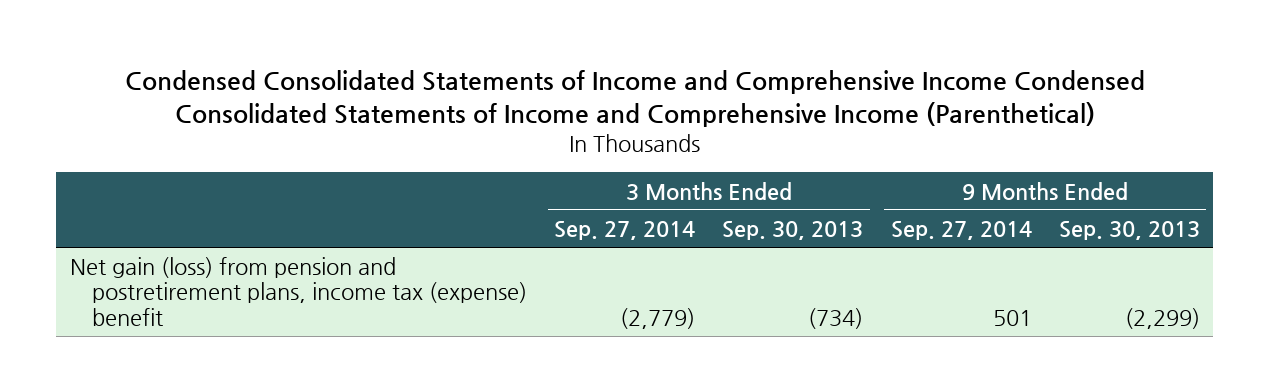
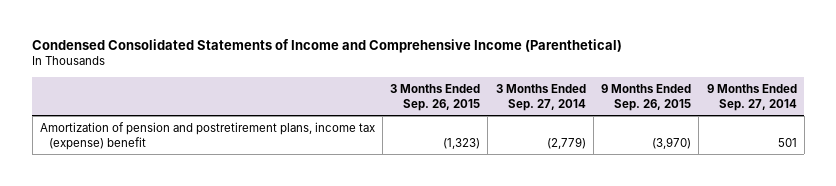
- Condensed Consolidated Statements of Income and Comprehensive Income Condensed Consolidated Statements of Income and Comprehensive Income (Parenthetical)
+ Condensed Consolidated Statements of Income and Comprehensive Income (Parenthetical)
- | 3 Months Ended Sep. 27, 2014 | 3 Months Ended Sep. 30, 2013 | 9 Months Ended Sep. 27, 2014 | 9 Months Ended Sep. 30, 2013
+ | 3 Months Ended Sep. 26, 2015 | 3 Months Ended Sep. 27, 2014 | 9 Months Ended Sep. 26, 2015 | 9 Months Ended Sep. 27, 2014
- Net gain (loss) from pension and postretirement plans, income tax (expense) benefit | (2,779) | (734) | 501 | (2,299)
+ Amortization of pension and postretirement plans, income tax (expense) benefit | (1,323) | (2,779) | (3,970) | 501

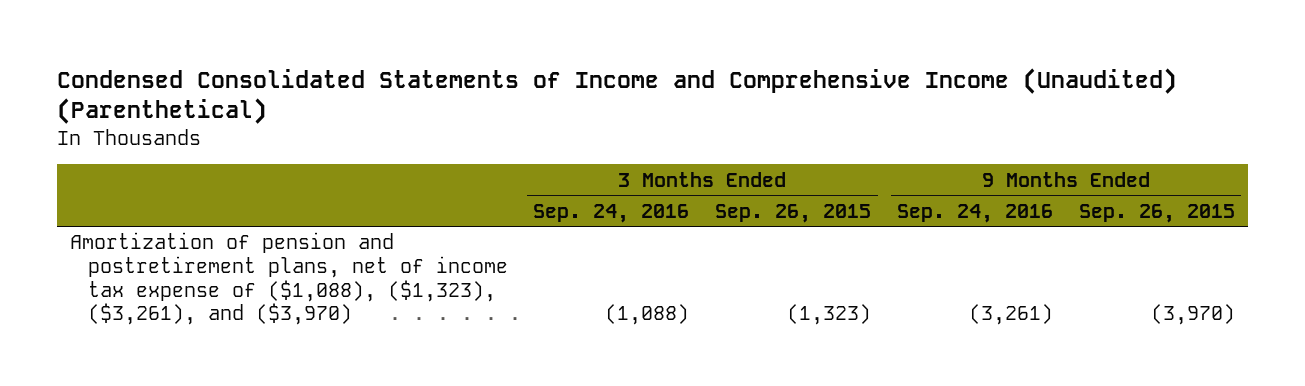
- Condensed Consolidated Statements of Income and Comprehensive Income (Parenthetical)
+ Condensed Consolidated Statements of Income and Comprehensive Income (Unaudited) (Parenthetical)
- | 3 Months Ended Sep. 26, 2015 | 3 Months Ended Sep. 27, 2014 | 9 Months Ended Sep. 26, 2015 | 9 Months Ended Sep. 27, 2014
+ | 3 Months Ended Sep. 24, 2016 | 3 Months Ended Sep. 26, 2015 | 9 Months Ended Sep. 24, 2016 | 9 Months Ended Sep. 26, 2015
- Amortization of pension and postretirement plans, income tax (expense) benefit | (1,323) | (2,779) | (3,970) | 501
+ Amortization of pension and postretirement plans, net of income tax expense of ($1,088), ($1,323), ($3,261), and ($3,970) | (1,088) | (1,323) | (3,261) | (3,970)

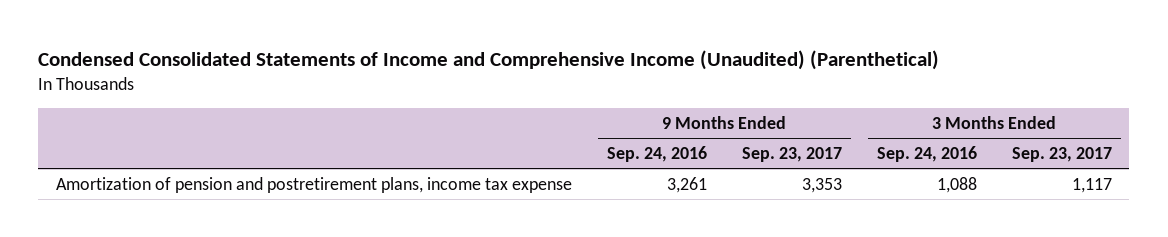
- | 3 Months Ended Sep. 24, 2016 | 3 Months Ended Sep. 26, 2015 | 9 Months Ended Sep. 24, 2016 | 9 Months Ended Sep. 26, 2015
+ | 9 Months Ended Sep. 24, 2016 | 9 Months Ended Sep. 23, 2017 | 3 Months Ended Sep. 24, 2016 | 3 Months Ended Sep. 23, 2017
- Amortization of pension and postretirement plans, net of income tax expense of ($1,088), ($1,323), ($3,261), and ($3,970) | (1,088) | (1,323) | (3,261) | (3,970)
+ Amortization of pension and postretirement plans, income tax expense | 3,261 | 3,353 | 1,088 | 1,117

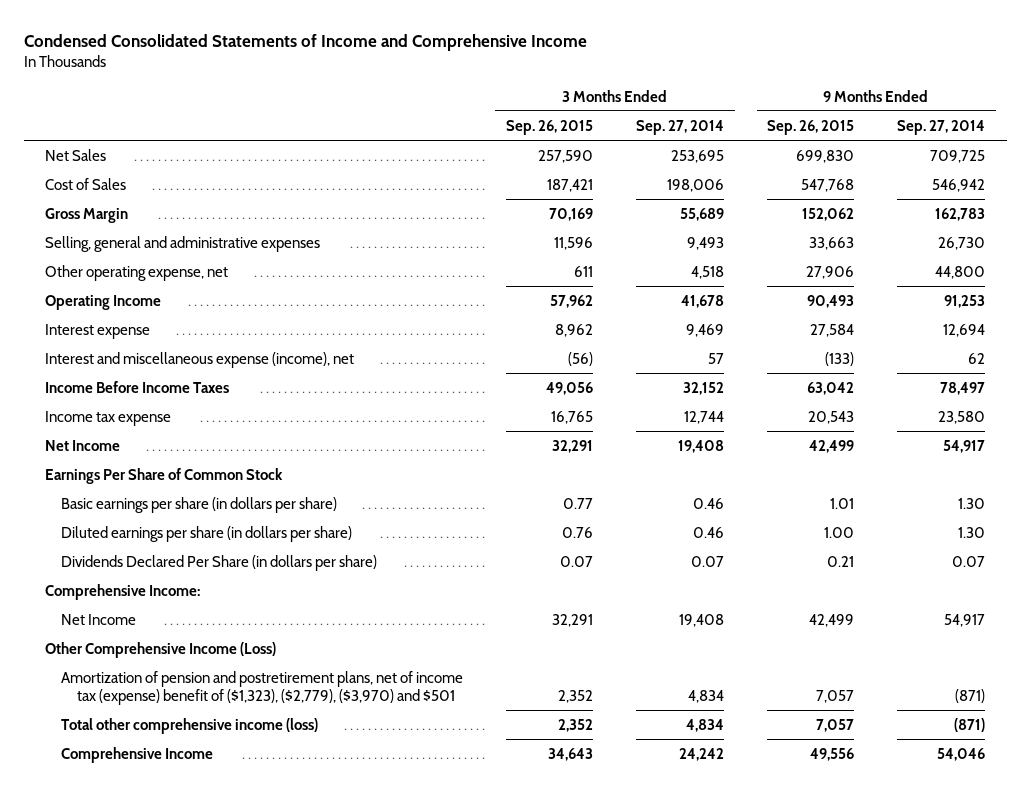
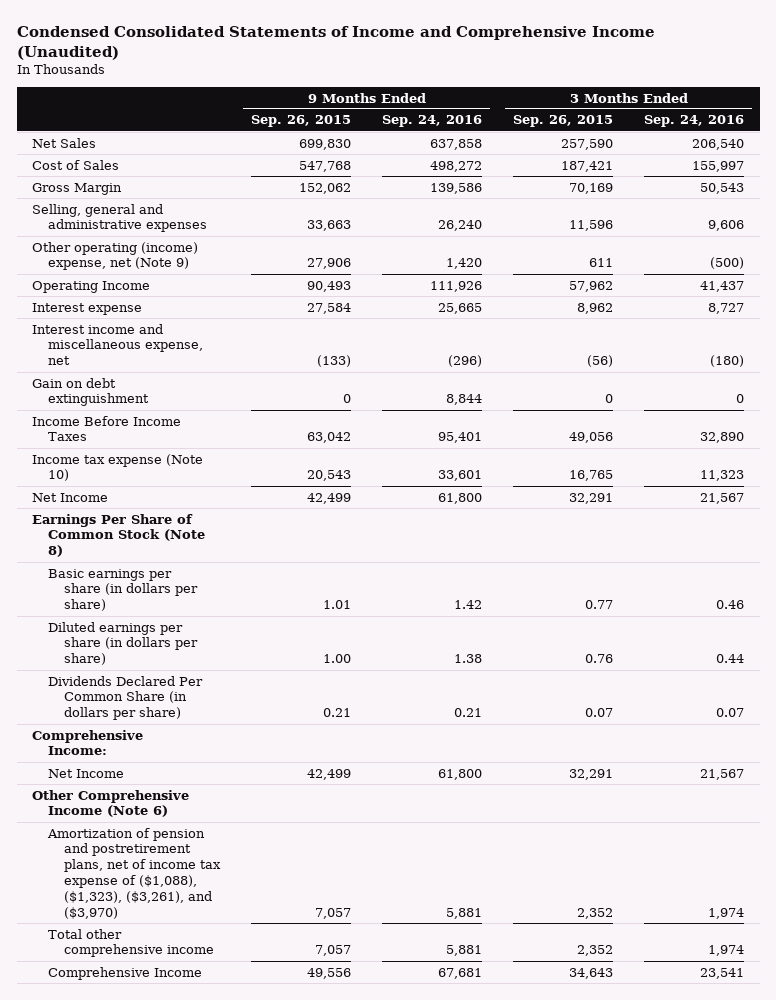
- Condensed Consolidated Statements of Income and Comprehensive Income
+ Condensed Consolidated Statements of Income and Comprehensive Income (Unaudited)
- | 3 Months Ended Sep. 26, 2015 | 3 Months Ended Sep. 27, 2014 | 9 Months Ended Sep. 26, 2015 | 9 Months Ended Sep. 27, 2014
+ | 9 Months Ended Sep. 26, 2015 | 9 Months Ended Sep. 24, 2016 | 3 Months Ended Sep. 26, 2015 | 3 Months Ended Sep. 24, 2016
- Other operating expense, net | 611 | 4,518 | 27,906 | 44,800
+ Other operating (income) expense, net (Note 9) | 27,906 | 1,420 | 611 | (500)
- Interest and miscellaneous expense (income), net | (56) | 57 | (133) | 62
+ Interest income and miscellaneous expense, net | (133) | (296) | (56) | (180)
+ Gain on debt extinguishment | 0 | 8,844 | 0 | 0
- Income tax expense | 16,765 | 12,744 | 20,543 | 23,580
+ Income tax expense (Note 10) | 20,543 | 33,601 | 16,765 | 11,323
- Earnings Per Share of Common Stock
+ Earnings Per Share of Common Stock (Note 8)
- Dividends Declared Per Share (in dollars per share) | 0.07 | 0.07 | 0.21 | 0.07
+ Dividends Declared Per Common Share (in dollars per share) | 0.21 | 0.21 | 0.07 | 0.07
- Other Comprehensive Income (Loss)
- Amortization of pension and postretirement plans, net of income tax (expense) benefit of ($1,323), ($2,779), ($3,970) and $501 | 2,352 | 4,834 | 7,057 | (871)
- Total other comprehensive income (loss) | 2,352 | 4,834 | 7,057 | (871)
+ Other Comprehensive Income (Note 6)
+ Amortization of pension and postretirement plans, net of income tax expense of ($1,088), ($1,323), ($3,261), and ($3,970) | 7,057 | 5,881 | 2,352 | 1,974
+ Total other comprehensive income | 7,057 | 5,881 | 2,352 | 1,974

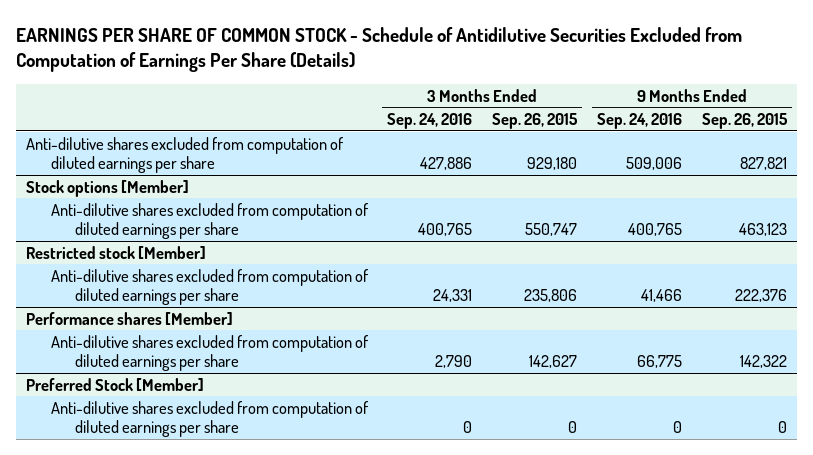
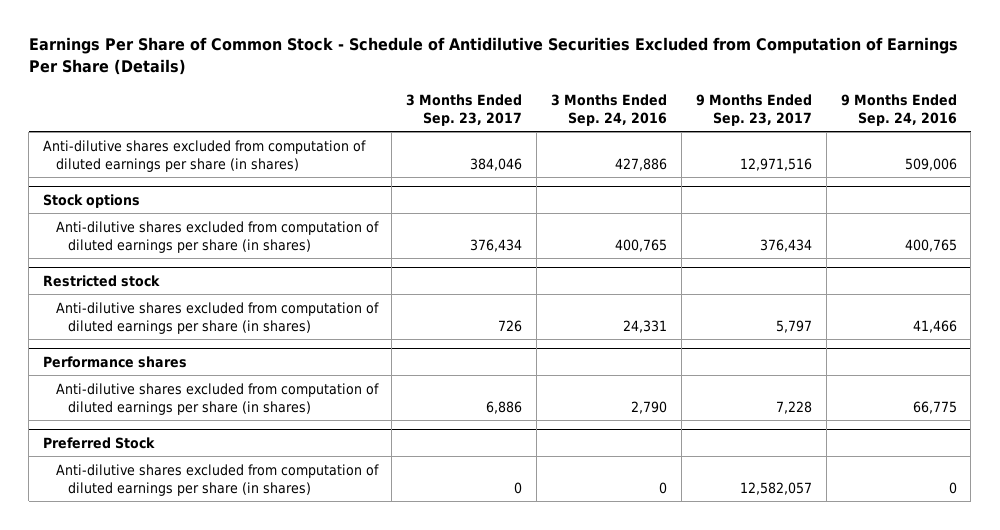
- EARNINGS PER SHARE OF COMMON STOCK - Schedule of Antidilutive Securities Excluded from Computation of Earnings Per Share (Details)
+ Earnings Per Share of Common Stock - Schedule of Antidilutive Securities Excluded from Computation of Earnings Per Share (Details)
- | 3 Months Ended Sep. 24, 2016 | 3 Months Ended Sep. 26, 2015 | 9 Months Ended Sep. 24, 2016 | 9 Months Ended Sep. 26, 2015
+ | 3 Months Ended Sep. 23, 2017 | 3 Months Ended Sep. 24, 2016 | 9 Months Ended Sep. 23, 2017 | 9 Months Ended Sep. 24, 2016
- Anti-dilutive shares excluded from computation of diluted earnings per share | 427,886 | 929,180 | 509,006 | 827,821
- Stock options [Member]
- Anti-dilutive shares excluded from computation of diluted earnings per share | 400,765 | 550,747 | 400,765 | 463,123
- Restricted stock [Member]
- Anti-dilutive shares excluded from computation of diluted earnings per share | 24,331 | 235,806 | 41,466 | 222,376
- Performance shares [Member]
- Anti-dilutive shares excluded from computation of diluted earnings per share | 2,790 | 142,627 | 66,775 | 142,322
- Preferred Stock [Member]
- Anti-dilutive shares excluded from computation of diluted earnings per share | 0 | 0 | 0 | 0
+ Anti-dilutive shares excluded from computation of diluted earnings per share (in shares) | 384,046 | 427,886 | 12,971,516 | 509,006
+ Stock options
+ Anti-dilutive shares excluded from computation of diluted earnings per share (in shares) | 376,434 | 400,765 | 376,434 | 400,765
+ Restricted stock
+ Anti-dilutive shares excluded from computation of diluted earnings per share (in shares) | 726 | 24,331 | 5,797 | 41,466
+ Performance shares
+ Anti-dilutive shares excluded from computation of diluted earnings per share (in shares) | 6,886 | 2,790 | 7,228 | 66,775
+ Preferred Stock
+ Anti-dilutive shares excluded from computation of diluted earnings per share (in shares) | 0 | 0 | 12,582,057 | 0

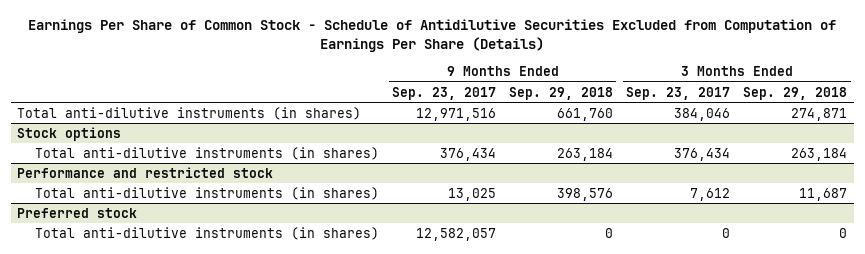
- | 3 Months Ended Sep. 23, 2017 | 3 Months Ended Sep. 24, 2016 | 9 Months Ended Sep. 23, 2017 | 9 Months Ended Sep. 24, 2016
+ | 9 Months Ended Sep. 23, 2017 | 9 Months Ended Sep. 29, 2018 | 3 Months Ended Sep. 23, 2017 | 3 Months Ended Sep. 29, 2018
- Anti-dilutive shares excluded from computation of diluted earnings per share (in shares) | 384,046 | 427,886 | 12,971,516 | 509,006
+ Total anti-dilutive instruments (in shares) | 12,971,516 | 661,760 | 384,046 | 274,871
@ Stock options
- Anti-dilutive shares excluded from computation of diluted earnings per share (in shares) | 376,434 | 400,765 | 376,434 | 400,765
- Restricted stock
- Anti-dilutive shares excluded from computation of diluted earnings per share (in shares) | 726 | 24,331 | 5,797 | 41,466
- Performance shares
- Anti-dilutive shares excluded from computation of diluted earnings per share (in shares) | 6,886 | 2,790 | 7,228 | 66,775
- Preferred Stock
- Anti-dilutive shares excluded from computation of diluted earnings per share (in shares) | 0 | 0 | 12,582,057 | 0
@ Stock options
+ Total anti-dilutive instruments (in shares) | 376,434 | 263,184 | 376,434 | 263,184
+ Performance and restricted stock
+ Total anti-dilutive instruments (in shares) | 13,025 | 398,576 | 7,612 | 11,687
+ Preferred stock
+ Total anti-dilutive instruments (in shares) | 12,582,057 | 0 | 0 | 0

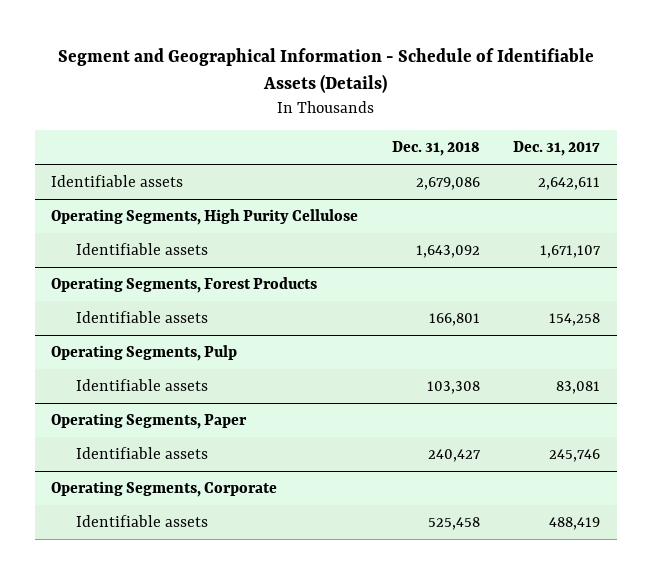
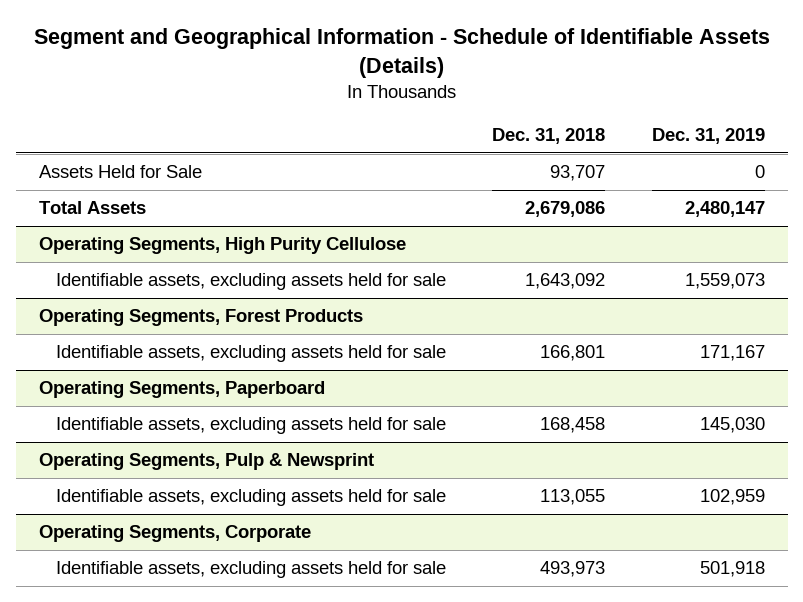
- | Dec. 31, 2018 | Dec. 31, 2017
+ | Dec. 31, 2018 | Dec. 31, 2019
- Identifiable assets | 2,679,086 | 2,642,611
+ Assets Held for Sale | 93,707 | 0
+ Total Assets | 2,679,086 | 2,480,147
@ Operating Segments, High Purity Cellulose
- Identifiable assets | 1,643,092 | 1,671,107
+ Identifiable assets, excluding assets held for sale | 1,643,092 | 1,559,073
@ Operating Segments, Forest Products
- Identifiable assets | 166,801 | 154,258
- Operating Segments, Pulp
- Identifiable assets | 103,308 | 83,081
- Operating Segments, Paper
- Identifiable assets | 240,427 | 245,746
@ Operating Segments, Forest Products
+ Identifiable assets, excluding assets held for sale | 166,801 | 171,167
+ Operating Segments, Paperboard
+ Identifiable assets, excluding assets held for sale | 168,458 | 145,030
+ Operating Segments, Pulp & Newsprint
+ Identifiable assets, excluding assets held for sale | 113,055 | 102,959
@ Operating Segments, Corporate
- Identifiable assets | 525,458 | 488,419
+ Identifiable assets, excluding assets held for sale | 493,973 | 501,918

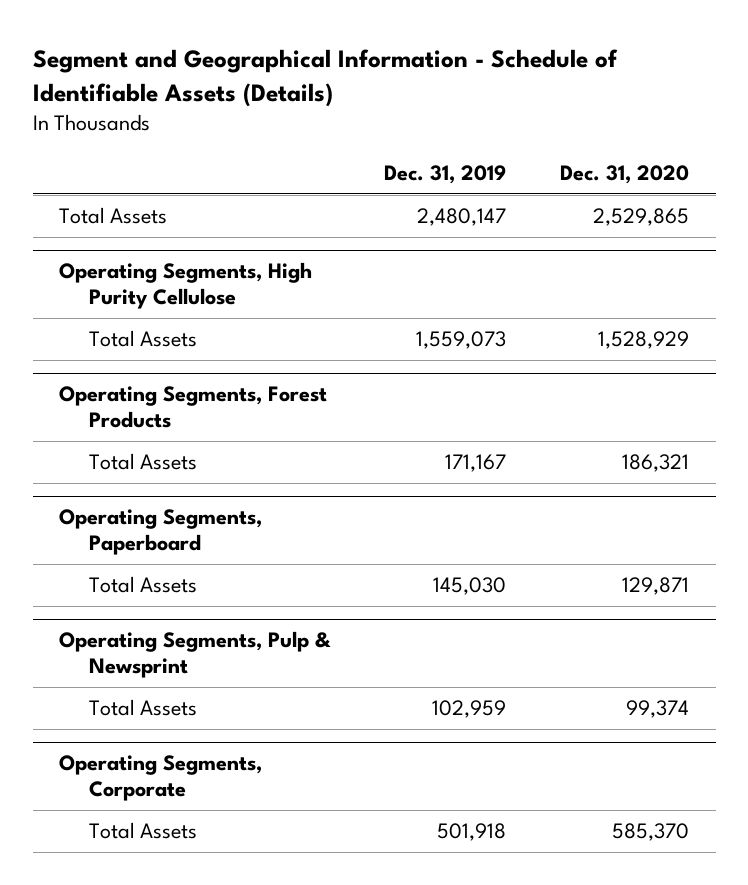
- | Dec. 31, 2018 | Dec. 31, 2019
+ | Dec. 31, 2019 | Dec. 31, 2020
- Assets Held for Sale | 93,707 | 0
@ Operating Segments, High Purity Cellulose
- Identifiable assets, excluding assets held for sale | 1,643,092 | 1,559,073
+ Total Assets | 1,559,073 | 1,528,929
@ Operating Segments, Forest Products
- Identifiable assets, excluding assets held for sale | 166,801 | 171,167
+ Total Assets | 171,167 | 186,321
@ Operating Segments, Paperboard
- Identifiable assets, excluding assets held for sale | 168,458 | 145,030
+ Total Assets | 145,030 | 129,871
@ Operating Segments, Pulp & Newsprint
- Identifiable assets, excluding assets held for sale | 113,055 | 102,959
+ Total Assets | 102,959 | 99,374
@ Operating Segments, Corporate
- Identifiable assets, excluding assets held for sale | 493,973 | 501,918
+ Total Assets | 501,918 | 585,370

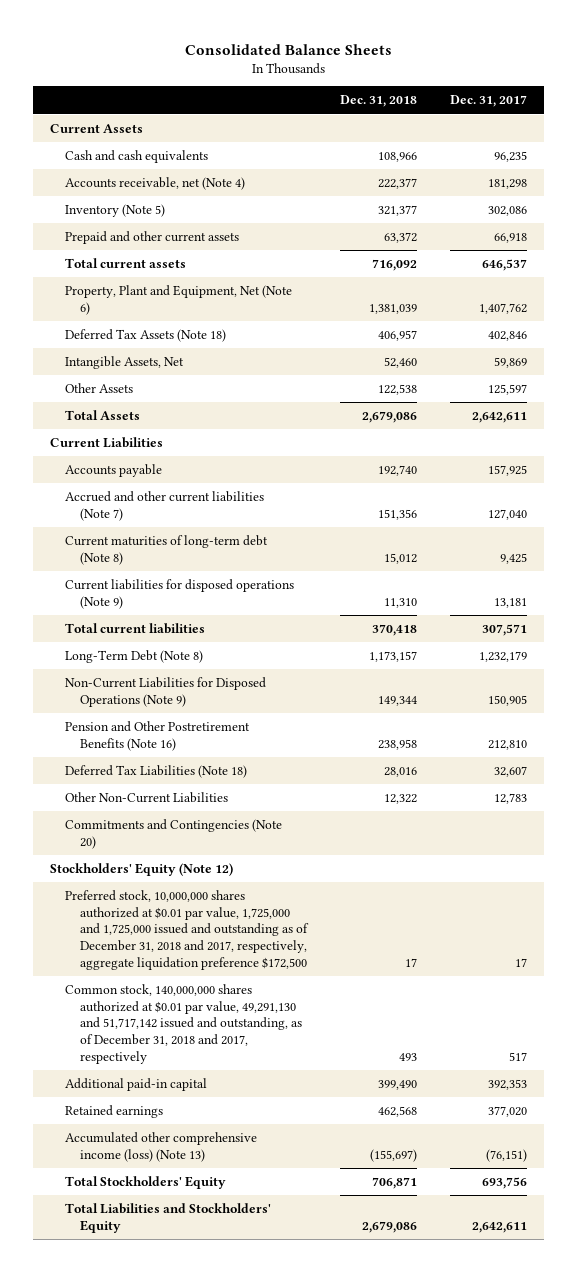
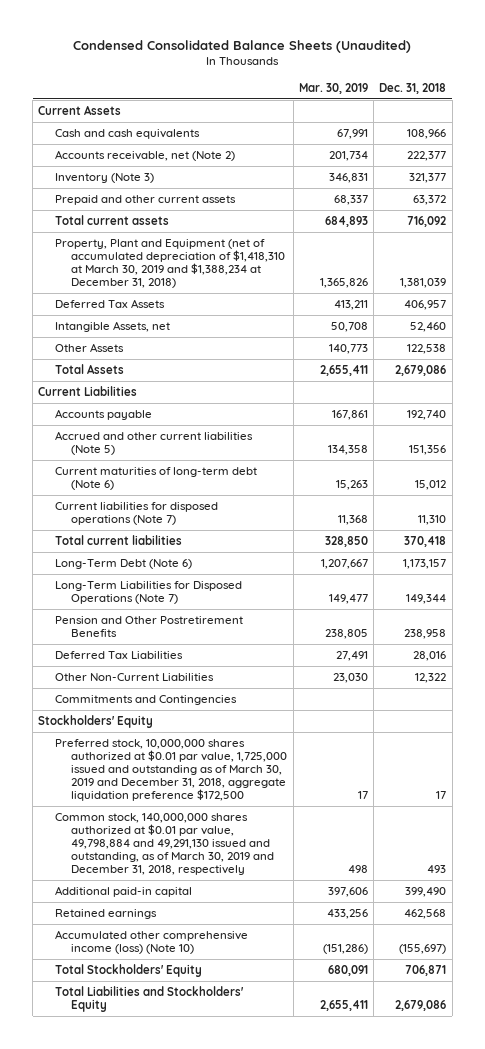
- Consolidated Balance Sheets
+ Condensed Consolidated Balance Sheets (Unaudited)
- | Dec. 31, 2018 | Dec. 31, 2017
+ | Mar. 30, 2019 | Dec. 31, 2018
- Accounts receivable, net (Note 4) | 222,377 | 181,298
- Inventory (Note 5) | 321,377 | 302,086
+ Accounts receivable, net (Note 2) | 201,734 | 222,377
+ Inventory (Note 3) | 346,831 | 321,377
- Property, Plant and Equipment, Net (Note 6) | 1,381,039 | 1,407,762
- Deferred Tax Assets (Note 18) | 406,957 | 402,846
- Intangible Assets, Net | 52,460 | 59,869
+ Property, Plant and Equipment (net of accumulated depreciation of $1,418,310 at March 30, 2019 and $1,388,234 at December 31, 2018) | 1,365,826 | 1,381,039
+ Deferred Tax Assets | 413,211 | 406,957
+ Intangible Assets, net | 50,708 | 52,460
- Accrued and other current liabilities (Note 7) | 151,356 | 127,040
- Current maturities of long-term debt (Note 8) | 15,012 | 9,425
- Current liabilities for disposed operations (Note 9) | 11,310 | 13,181
+ Accrued and other current liabilities (Note 5) | 134,358 | 151,356
+ Current maturities of long-term debt (Note 6) | 15,263 | 15,012
+ Current liabilities for disposed operations (Note 7) | 11,368 | 11,310
- Long-Term Debt (Note 8) | 1,173,157 | 1,232,179
- Non-Current Liabilities for Disposed Operations (Note 9) | 149,344 | 150,905
- Pension and Other Postretirement Benefits (Note 16) | 238,958 | 212,810
- Deferred Tax Liabilities (Note 18) | 28,016 | 32,607
+ Long-Term Debt (Note 6) | 1,207,667 | 1,173,157
+ Long-Term Liabilities for Disposed Operations (Note 7) | 149,477 | 149,344
+ Pension and Other Postretirement Benefits | 238,805 | 238,958
+ Deferred Tax Liabilities | 27,491 | 28,016
- Commitments and Contingencies (Note 20)
- Stockholders' Equity (Note 12)
- Preferred stock, 10,000,000 shares authorized at $0.01 par value, 1,725,000 and 1,725,000 issued and outstanding as of December 31, 2018 and 2017, respectively, aggregate liquidation preference $172,500 | 17 | 17
- Common stock, 140,000,000 shares authorized at $0.01 par value, 49,291,130 and 51,717,142 issued and outstanding, as of December 31, 2018 and 2017, respectively | 493 | 517
+ Commitments and Contingencies
+ Stockholders' Equity
+ Preferred stock, 10,000,000 shares authorized at $0.01 par value, 1,725,000 issued and outstanding as of March 30, 2019 and December 31, 2018, aggregate liquidation preference $172,500 | 17 | 17
+ Common stock, 140,000,000 shares authorized at $0.01 par value, 49,798,884 and 49,291,130 issued and outstanding, as of March 30, 2019 and December 31, 2018, respectively | 498 | 493
- Accumulated other comprehensive income (loss) (Note 13) | (155,697) | (76,151)
+ Accumulated other comprehensive income (loss) (Note 10) | (151,286) | (155,697)

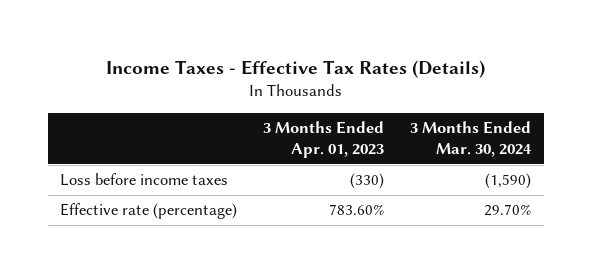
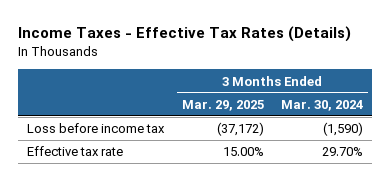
- | 3 Months Ended Apr. 01, 2023 | 3 Months Ended Mar. 30, 2024
+ | 3 Months Ended Mar. 29, 2025 | 3 Months Ended Mar. 30, 2024
- Loss before income taxes | (330) | (1,590)
- Effective rate (percentage) | 783.60% | 29.70%
+ Loss before income tax | (37,172) | (1,590)
+ Effective tax rate | 15.00% | 29.70%

